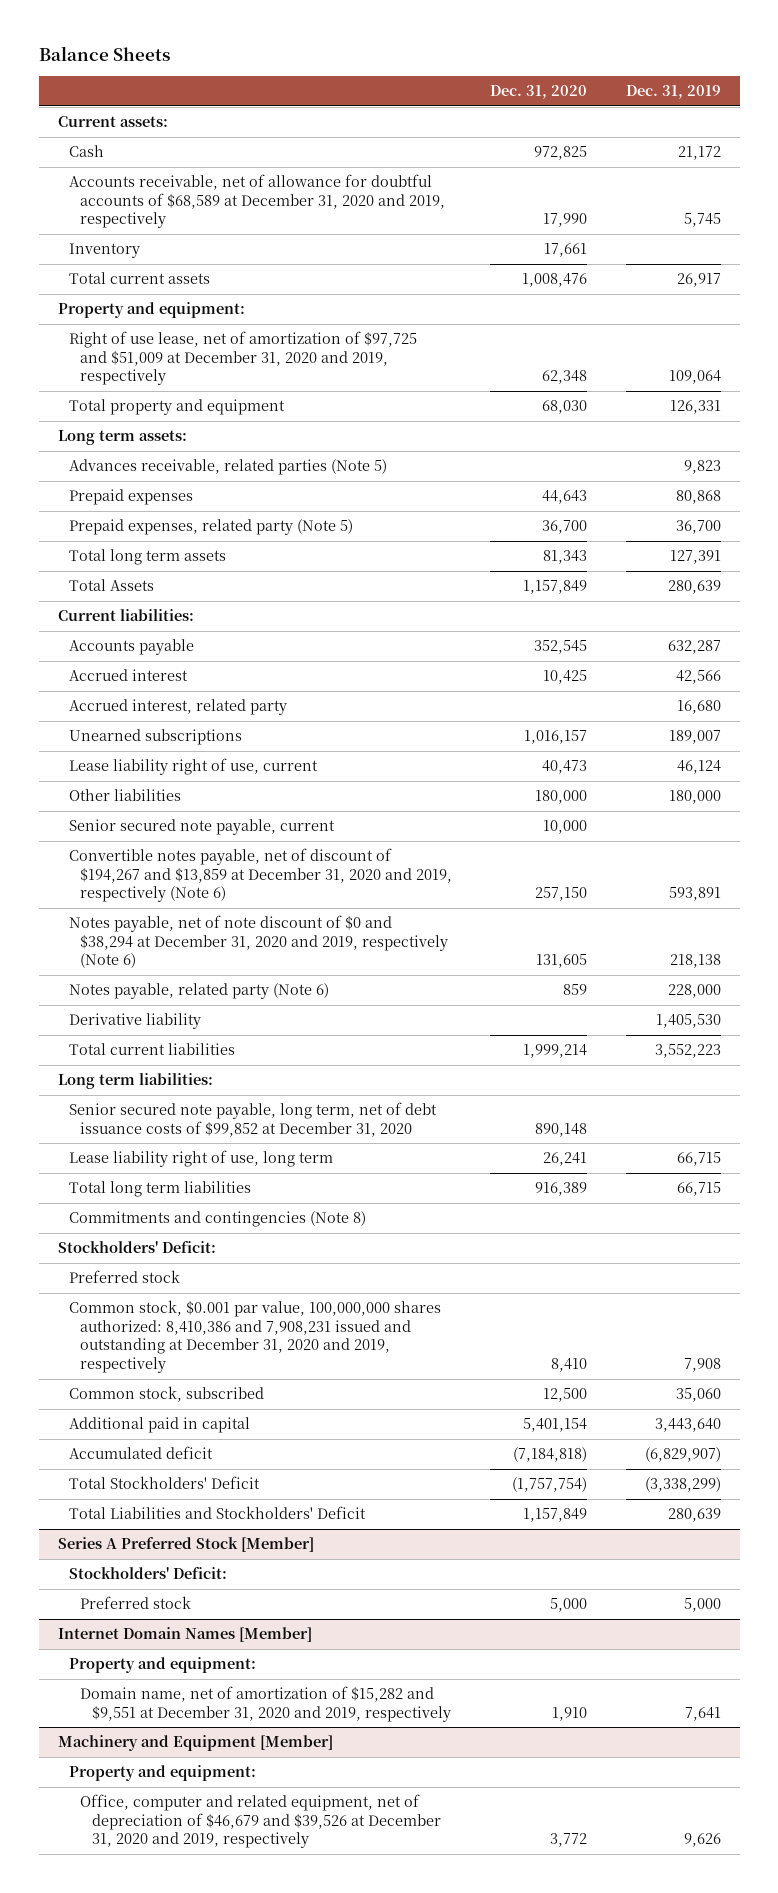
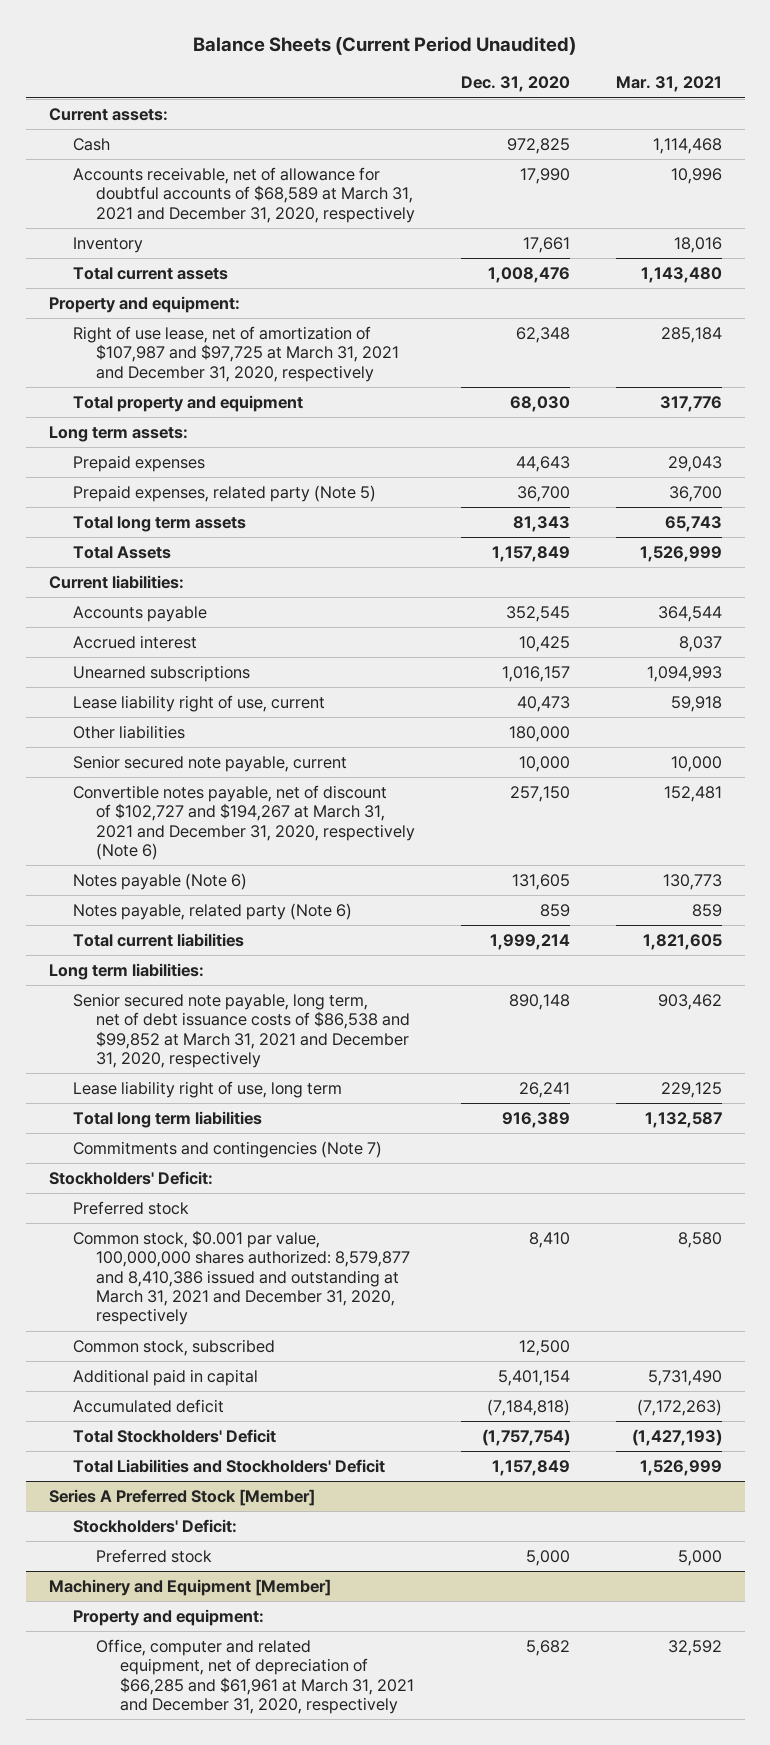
- Balance Sheets
+ Balance Sheets (Current Period Unaudited)
- | Dec. 31, 2020 | Dec. 31, 2019
+ | Dec. 31, 2020 | Mar. 31, 2021
- Accounts receivable, net of allowance for doubtful accounts of $68,589 at December 31, 2020 and 2019, respectively | 17,990 | 5,745
+ Accounts receivable, net of allowance for doubtful accounts of $68,589 at March 31, 2021 and December 31, 2020, respectively | 17,990 | 10,996
- Right of use lease, net of amortization of $97,725 and $51,009 at December 31, 2020 and 2019, respectively | 62,348 | 109,064
+ Right of use lease, net of amortization of $107,987 and $97,725 at March 31, 2021 and December 31, 2020, respectively | 62,348 | 285,184
- Advances receivable, related parties (Note 5) | | 9,823
- Accrued interest, related party | | 16,680
- Convertible notes payable, net of discount of $194,267 and $13,859 at December 31, 2020 and 2019, respectively (Note 6) | 257,150 | 593,891
- Notes payable, net of note discount of $0 and $38,294 at December 31, 2020 and 2019, respectively (Note 6) | 131,605 | 218,138
+ Convertible notes payable, net of discount of $102,727 and $194,267 at March 31, 2021 and December 31, 2020, respectively (Note 6) | 257,150 | 152,481
+ Notes payable (Note 6) | 131,605 | 130,773
- Derivative liability | | 1,405,530
- Senior secured note payable, long term, net of debt issuance costs of $99,852 at December 31, 2020 | 890,148 |
+ Senior secured note payable, long term, net of debt issuance costs of $86,538 and $99,852 at March 31, 2021 and December 31, 2020, respectively | 890,148 | 903,462
- Commitments and contingencies (Note 8)
+ Commitments and contingencies (Note 7)
- Common stock, $0.001 par value, 100,000,000 shares authorized: 8,410,386 and 7,908,231 issued and outstanding at December 31, 2020 and 2019, respectively | 8,410 | 7,908
+ Common stock, $0.001 par value, 100,000,000 shares authorized: 8,579,877 and 8,410,386 issued and outstanding at March 31, 2021 and December 31, 2020, respectively | 8,410 | 8,580
- Internet Domain Names [Member]
- Property and equipment:
- Domain name, net of amortization of $15,282 and $9,551 at December 31, 2020 and 2019, respectively | 1,910 | 7,641
@ Machinery and Equipment [Member]
- Office, computer and related equipment, net of depreciation of $46,679 and $39,526 at December 31, 2020 and 2019, respectively | 3,772 | 9,626
+ Office, computer and related equipment, net of depreciation of $66,285 and $61,961 at March 31, 2021 and December 31, 2020, respectively | 5,682 | 32,592

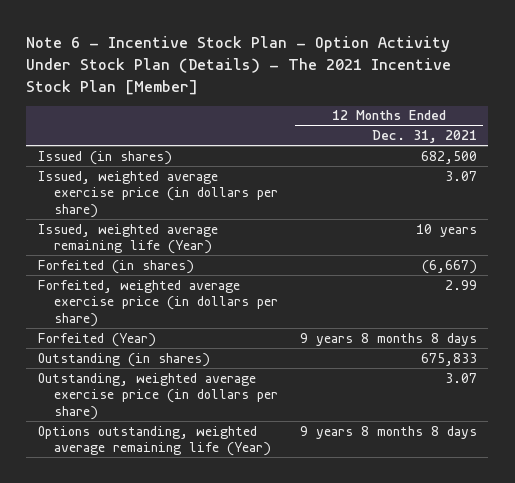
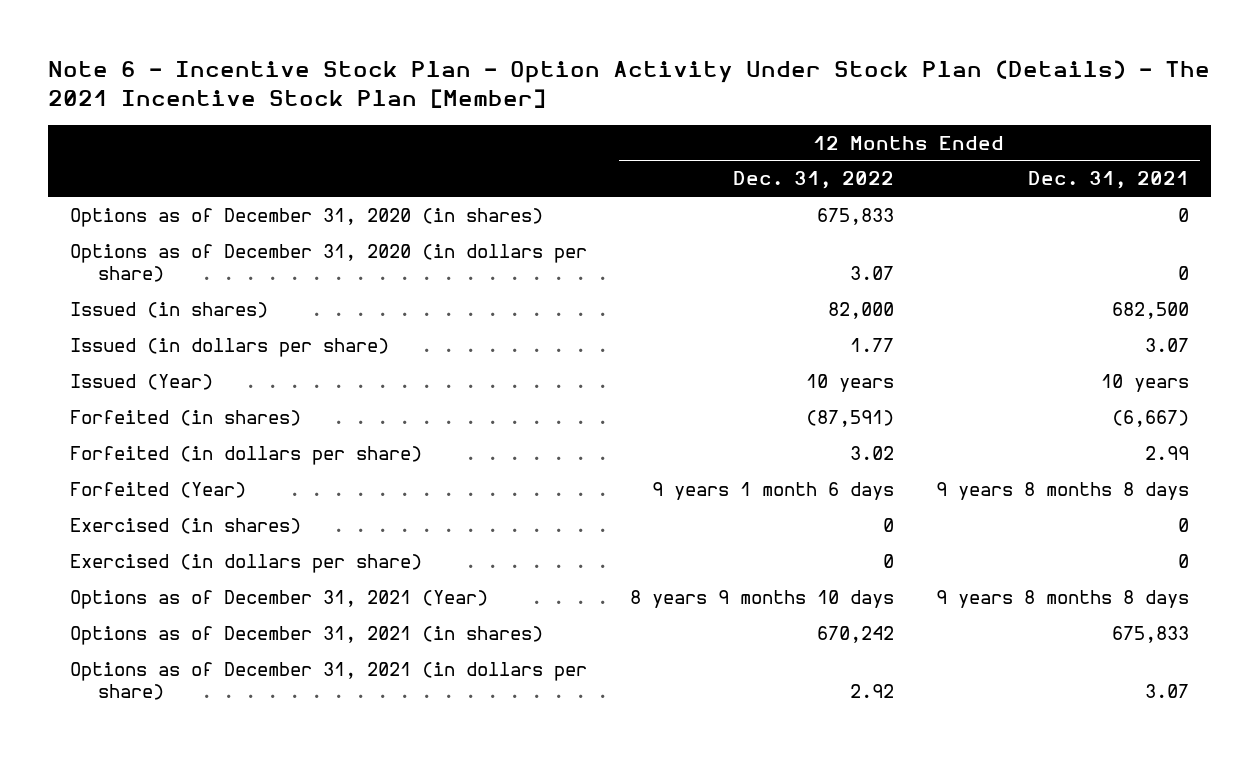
- | 12 Months Ended Dec. 31, 2021
+ | 12 Months Ended Dec. 31, 2022 | 12 Months Ended Dec. 31, 2021
+ Options as of December 31, 2020 (in shares) | 675,833 | 0
+ Options as of December 31, 2020 (in dollars per share) | 3.07 | 0
- Issued, weighted average exercise price (in dollars per share) | 3.07
- Issued, weighted average remaining life (Year) | 10 years
+ Issued (in dollars per share) | 1.77 | 3.07
+ Issued (Year) | 10 years | 10 years
- Forfeited, weighted average exercise price (in dollars per share) | 2.99
+ Forfeited (in dollars per share) | 3.02 | 2.99
- Outstanding (in shares) | 675,833
- Outstanding, weighted average exercise price (in dollars per share) | 3.07
- Options outstanding, weighted average remaining life (Year) | 9 years 8 months 8 days
+ Exercised (in shares) | 0 | 0
+ Exercised (in dollars per share) | 0 | 0
+ Options as of December 31, 2021 (Year) | 8 years 9 months 10 days | 9 years 8 months 8 days
+ Options as of December 31, 2021 (in shares) | 670,242 | 675,833
+ Options as of December 31, 2021 (in dollars per share) | 2.92 | 3.07

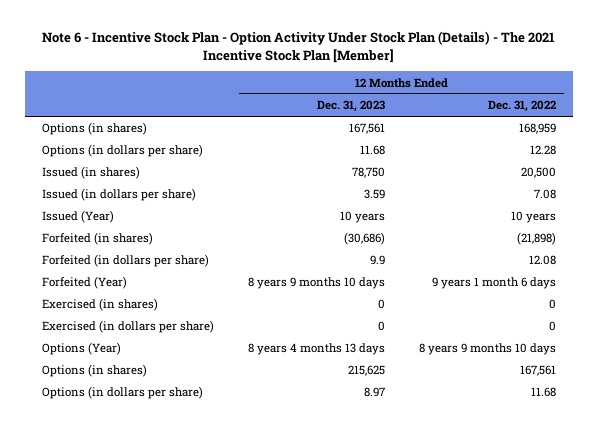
- | 12 Months Ended Dec. 31, 2022 | 12 Months Ended Dec. 31, 2021
+ | 12 Months Ended Dec. 31, 2023 | 12 Months Ended Dec. 31, 2022
- Options as of December 31, 2020 (in shares) | 675,833 | 0
- Options as of December 31, 2020 (in dollars per share) | 3.07 | 0
- Issued (in shares) | 82,000 | 682,500
- Issued (in dollars per share) | 1.77 | 3.07
+ Options (in shares) | 167,561 | 168,959
+ Options (in dollars per share) | 11.68 | 12.28
+ Issued (in shares) | 78,750 | 20,500
+ Issued (in dollars per share) | 3.59 | 7.08
- Forfeited (in shares) | (87,591) | (6,667)
- Forfeited (in dollars per share) | 3.02 | 2.99
+ Forfeited (in shares) | (30,686) | (21,898)
+ Forfeited (in dollars per share) | 9.9 | 12.08
- Options as of December 31, 2021 (Year) | 8 years 9 months 10 days | 9 years 8 months 8 days
- Options as of December 31, 2021 (in shares) | 670,242 | 675,833
- Options as of December 31, 2021 (in dollars per share) | 2.92 | 3.07
+ Options (Year) | 8 years 4 months 13 days | 8 years 9 months 10 days
+ Options (in shares) | 215,625 | 167,561
+ Options (in dollars per share) | 8.97 | 11.68

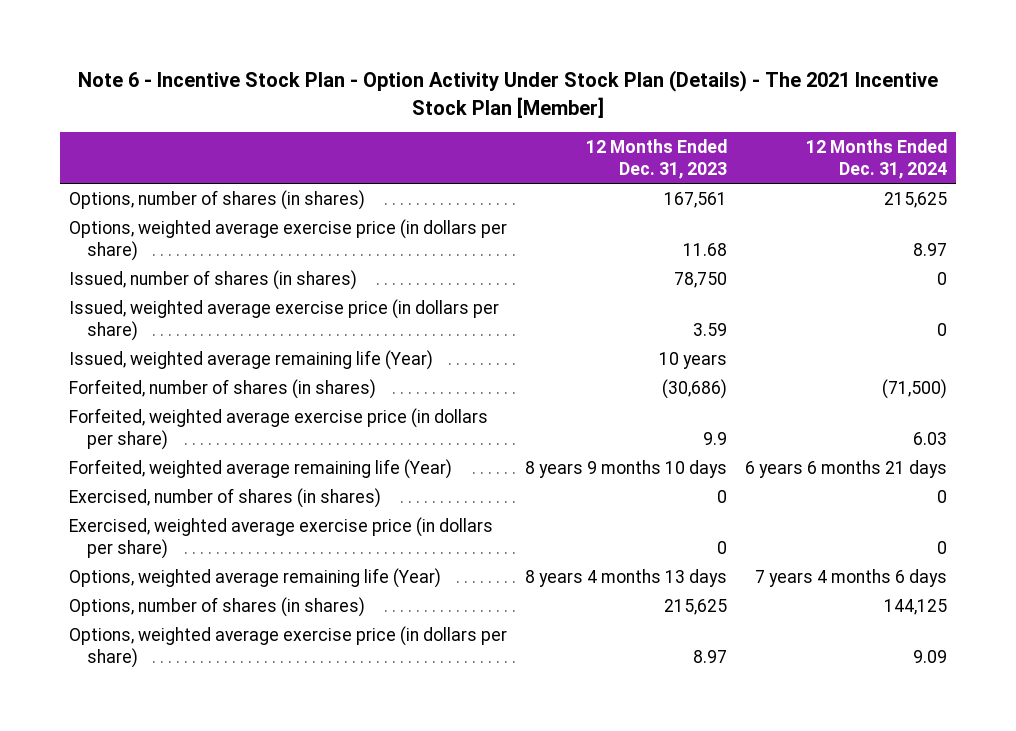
- | 12 Months Ended Dec. 31, 2023 | 12 Months Ended Dec. 31, 2022
+ | 12 Months Ended Dec. 31, 2023 | 12 Months Ended Dec. 31, 2024
- Options (in shares) | 167,561 | 168,959
- Options (in dollars per share) | 11.68 | 12.28
- Issued (in shares) | 78,750 | 20,500
- Issued (in dollars per share) | 3.59 | 7.08
- Issued (Year) | 10 years | 10 years
- Forfeited (in shares) | (30,686) | (21,898)
- Forfeited (in dollars per share) | 9.9 | 12.08
- Forfeited (Year) | 8 years 9 months 10 days | 9 years 1 month 6 days
- Exercised (in shares) | 0 | 0
- Exercised (in dollars per share) | 0 | 0
- Options (Year) | 8 years 4 months 13 days | 8 years 9 months 10 days
- Options (in shares) | 215,625 | 167,561
- Options (in dollars per share) | 8.97 | 11.68
+ Options, number of shares (in shares) | 167,561 | 215,625
+ Options, weighted average exercise price (in dollars per share) | 11.68 | 8.97
+ Issued, number of shares (in shares) | 78,750 | 0
+ Issued, weighted average exercise price (in dollars per share) | 3.59 | 0
+ Issued, weighted average remaining life (Year) | 10 years |
+ Forfeited, number of shares (in shares) | (30,686) | (71,500)
+ Forfeited, weighted average exercise price (in dollars per share) | 9.9 | 6.03
+ Forfeited, weighted average remaining life (Year) | 8 years 9 months 10 days | 6 years 6 months 21 days
+ Exercised, number of shares (in shares) | 0 | 0
+ Exercised, weighted average exercise price (in dollars per share) | 0 | 0
+ Options, weighted average remaining life (Year) | 8 years 4 months 13 days | 7 years 4 months 6 days
+ Options, number of shares (in shares) | 215,625 | 144,125
+ Options, weighted average exercise price (in dollars per share) | 8.97 | 9.09

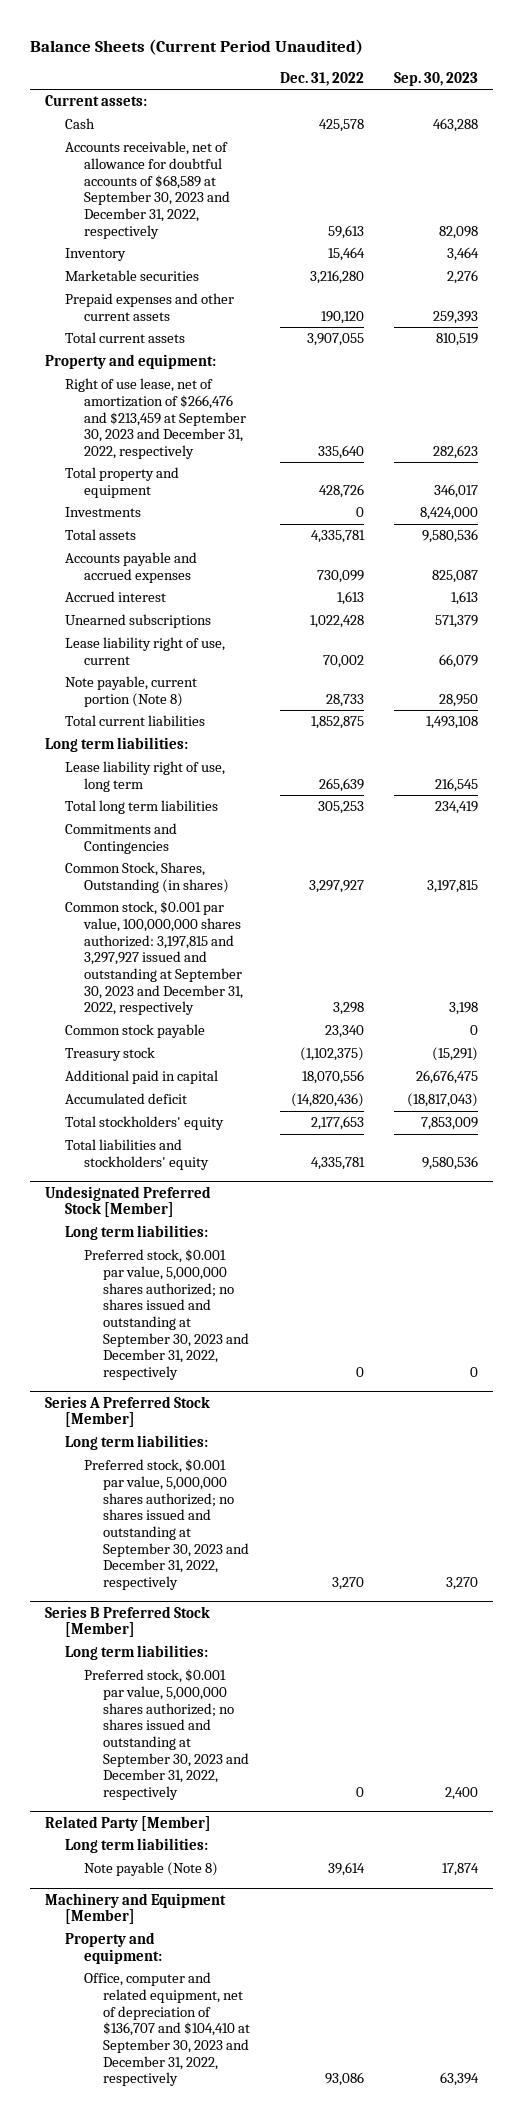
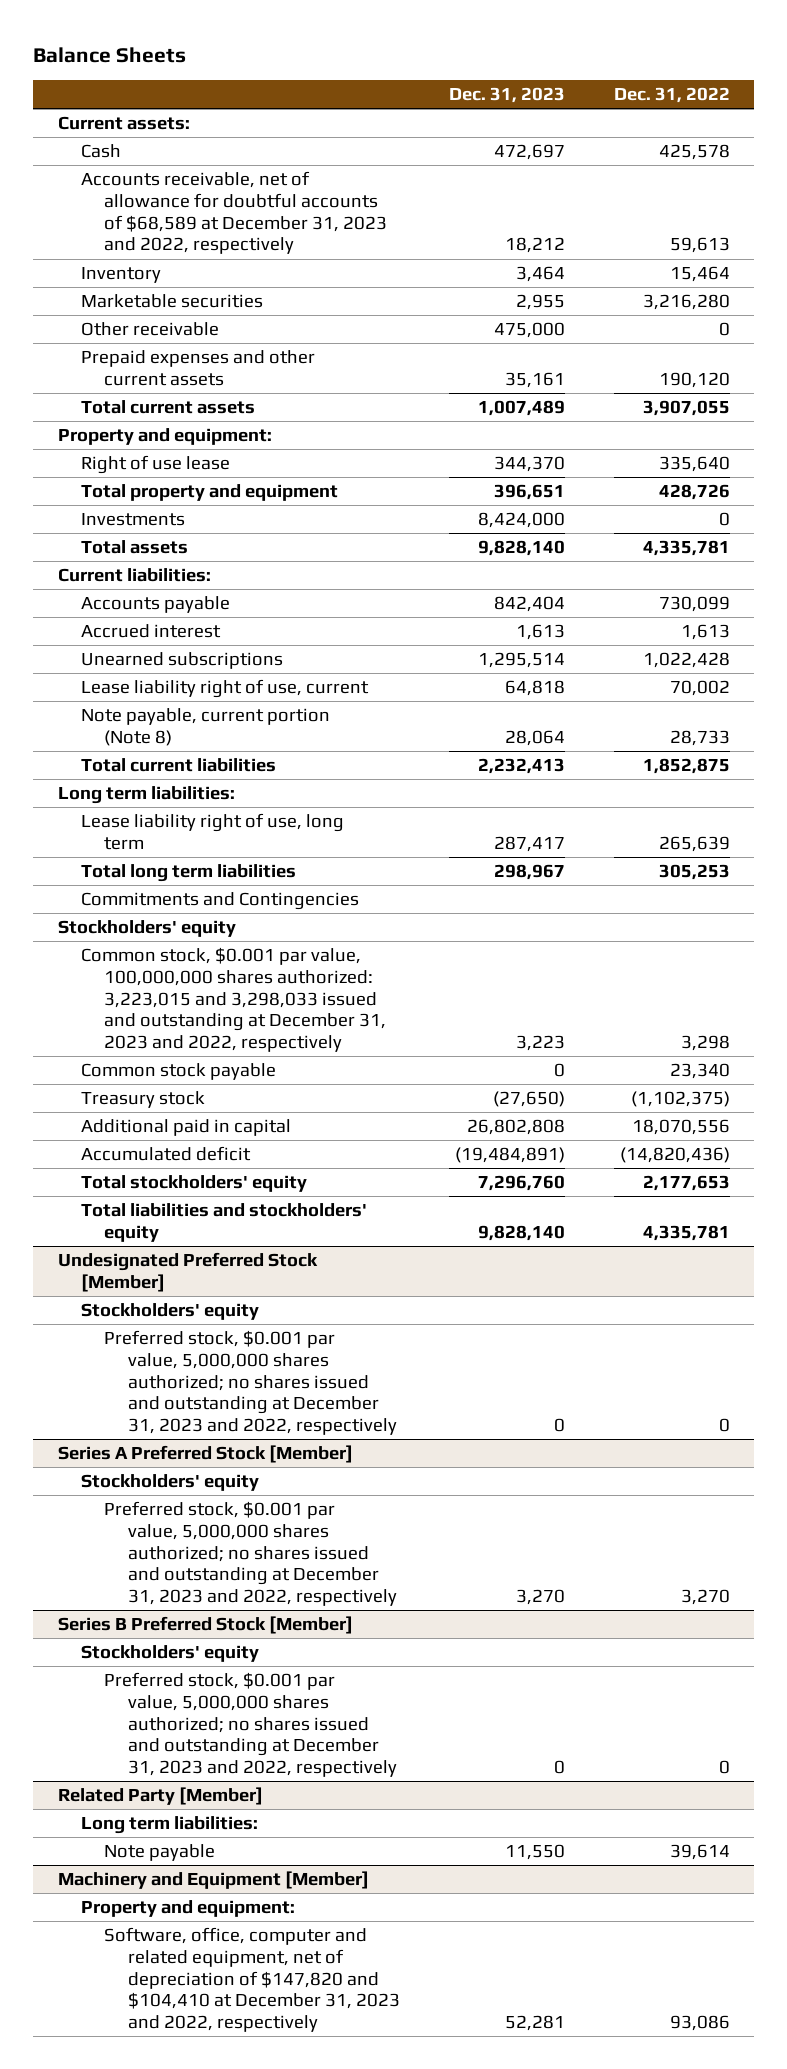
- Balance Sheets (Current Period Unaudited)
+ Balance Sheets
- | Dec. 31, 2022 | Sep. 30, 2023
+ | Dec. 31, 2023 | Dec. 31, 2022
- Accounts receivable, net of allowance for doubtful accounts of $68,589 at September 30, 2023 and December 31, 2022, respectively | 59,613 | 82,098
+ Accounts receivable, net of allowance for doubtful accounts of $68,589 at December 31, 2023 and 2022, respectively | 18,212 | 59,613
+ Other receivable | 475,000 | 0
- Right of use lease, net of amortization of $266,476 and $213,459 at September 30, 2023 and December 31, 2022, respectively | 335,640 | 282,623
+ Right of use lease | 344,370 | 335,640
- Accounts payable and accrued expenses | 730,099 | 825,087
+ Current liabilities:
+ Accounts payable | 842,404 | 730,099
- Common Stock, Shares, Outstanding (in shares) | 3,297,927 | 3,197,815
- Common stock, $0.001 par value, 100,000,000 shares authorized: 3,197,815 and 3,297,927 issued and outstanding at September 30, 2023 and December 31, 2022, respectively | 3,298 | 3,198
+ Stockholders' equity
+ Common stock, $0.001 par value, 100,000,000 shares authorized: 3,223,015 and 3,298,033 issued and outstanding at December 31, 2023 and 2022, respectively | 3,223 | 3,298
@ Undesignated Preferred Stock [Member]
- Long term liabilities:
- Preferred stock, $0.001 par value, 5,000,000 shares authorized; no shares issued and outstanding at September 30, 2023 and December 31, 2022, respectively | 0 | 0
+ Stockholders' equity
+ Preferred stock, $0.001 par value, 5,000,000 shares authorized; no shares issued and outstanding at December 31, 2023 and 2022, respectively | 0 | 0
@ Series A Preferred Stock [Member]
- Long term liabilities:
- Preferred stock, $0.001 par value, 5,000,000 shares authorized; no shares issued and outstanding at September 30, 2023 and December 31, 2022, respectively | 3,270 | 3,270
+ Stockholders' equity
+ Preferred stock, $0.001 par value, 5,000,000 shares authorized; no shares issued and outstanding at December 31, 2023 and 2022, respectively | 3,270 | 3,270
@ Series B Preferred Stock [Member]
- Long term liabilities:
- Preferred stock, $0.001 par value, 5,000,000 shares authorized; no shares issued and outstanding at September 30, 2023 and December 31, 2022, respectively | 0 | 2,400
+ Stockholders' equity
+ Preferred stock, $0.001 par value, 5,000,000 shares authorized; no shares issued and outstanding at December 31, 2023 and 2022, respectively | 0 | 0
@ Related Party [Member]
- Note payable (Note 8) | 39,614 | 17,874
+ Note payable | 11,550 | 39,614
@ Machinery and Equipment [Member]
- Office, computer and related equipment, net of depreciation of $136,707 and $104,410 at September 30, 2023 and December 31, 2022, respectively | 93,086 | 63,394
+ Software, office, computer and related equipment, net of depreciation of $147,820 and $104,410 at December 31, 2023 and 2022, respectively | 52,281 | 93,086

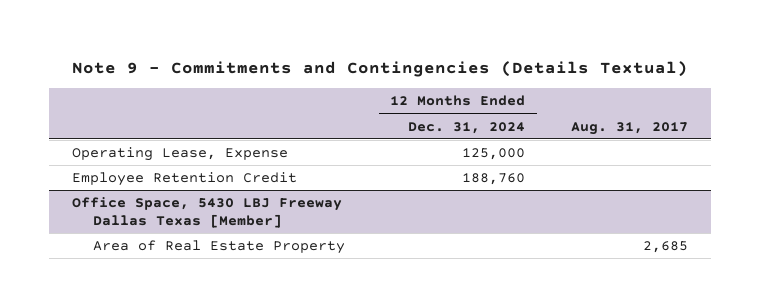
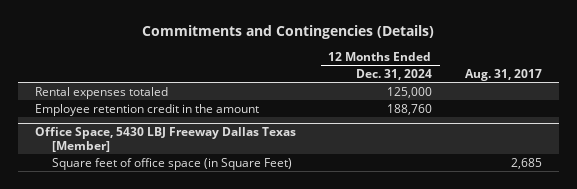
- Note 9 - Commitments and Contingencies (Details Textual)
+ Commitments and Contingencies (Details)
- Operating Lease, Expense | 125,000 |
- Employee Retention Credit | 188,760 |
+ Rental expenses totaled | 125,000 |
+ Employee retention credit in the amount | 188,760 |
@ Office Space, 5430 LBJ Freeway Dallas Texas [Member]
- Area of Real Estate Property | | 2,685
+ Square feet of office space (in Square Feet) | | 2,685

